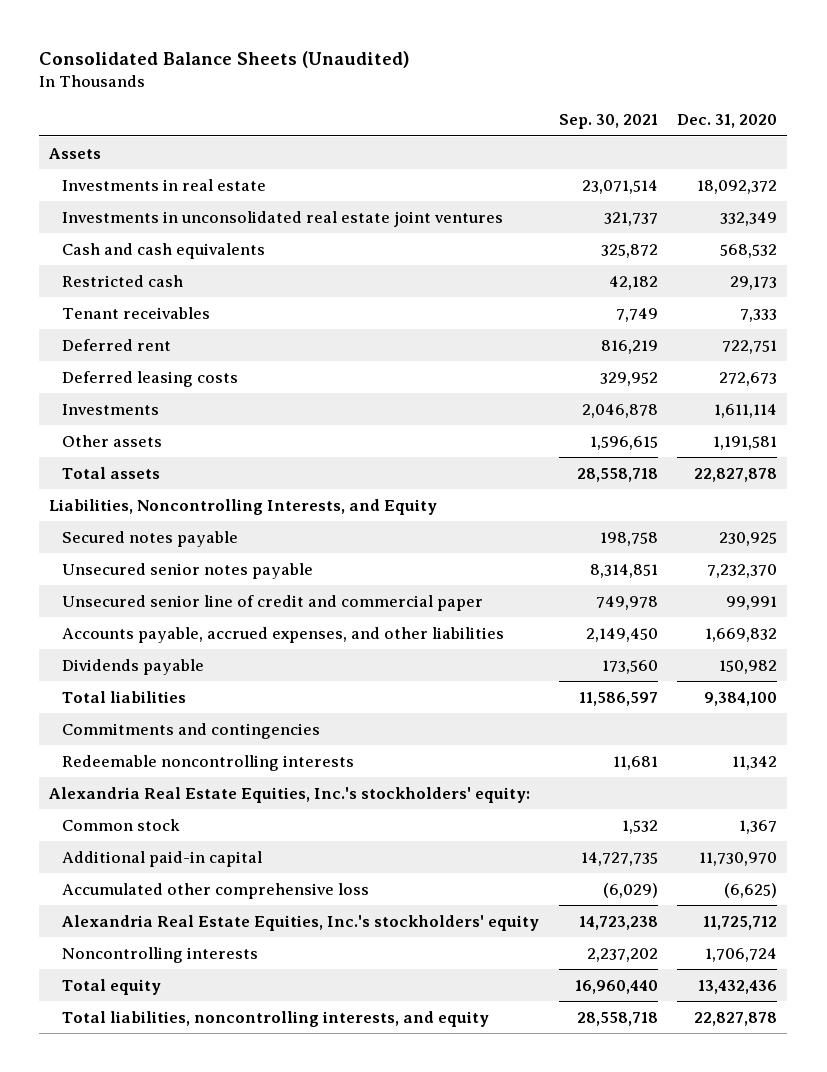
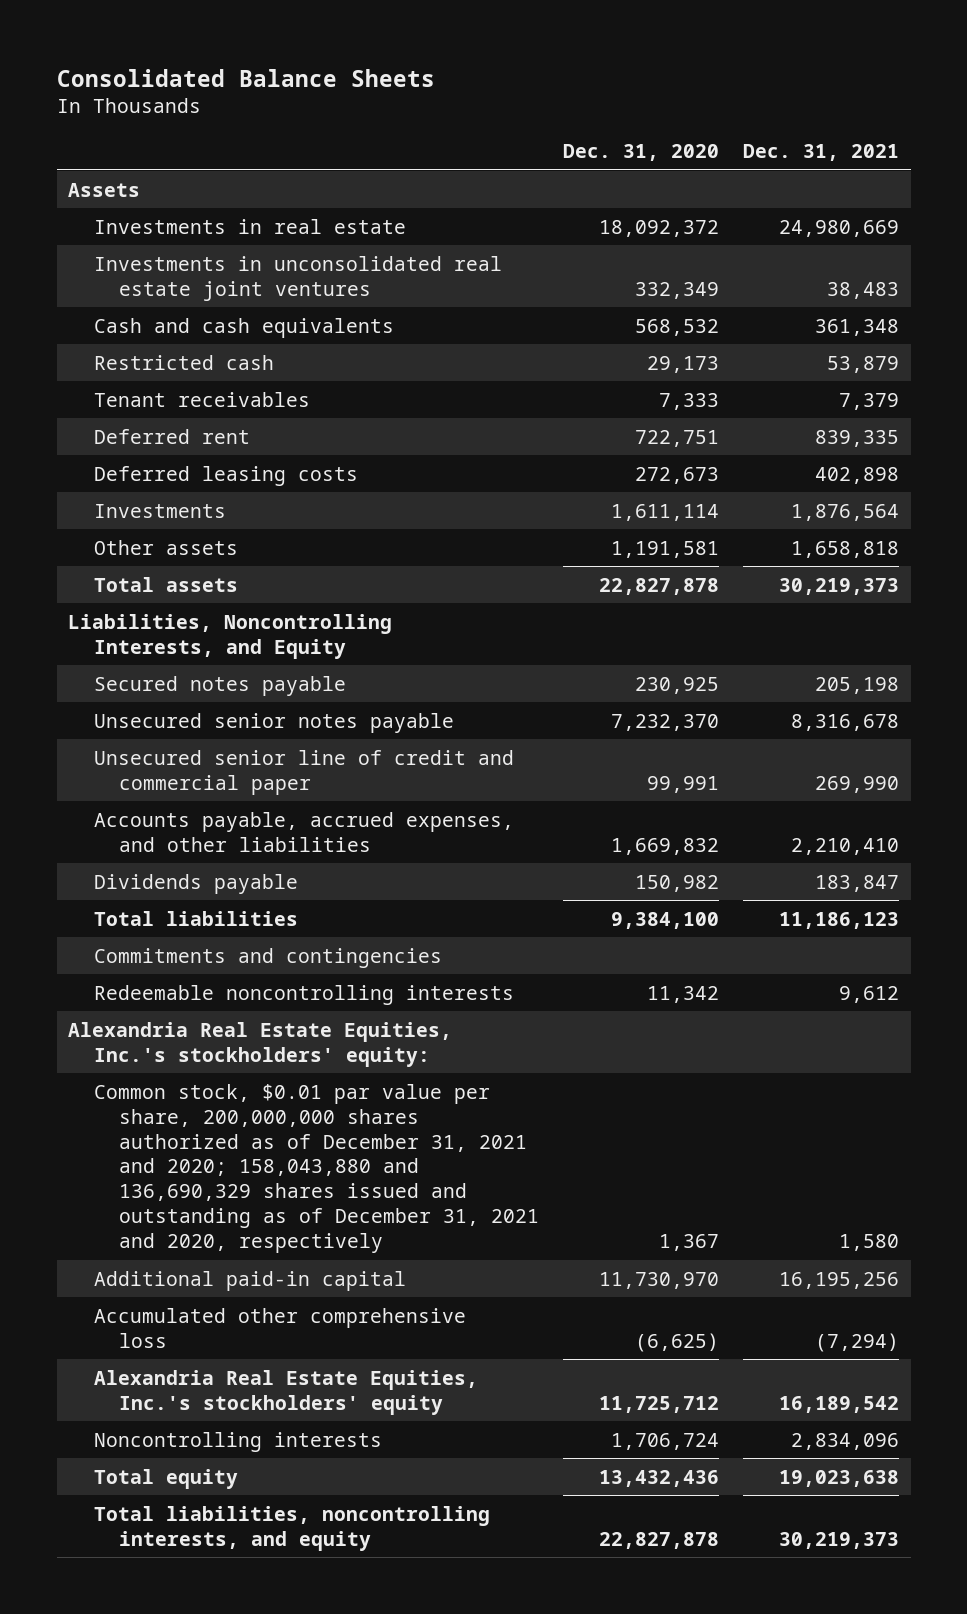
- Consolidated Balance Sheets (Unaudited)
+ Consolidated Balance Sheets
- | Sep. 30, 2021 | Dec. 31, 2020
+ | Dec. 31, 2020 | Dec. 31, 2021
- Common stock | 1,532 | 1,367
+ Common stock, $0.01 par value per share, 200,000,000 shares authorized as of December 31, 2021 and 2020; 158,043,880 and 136,690,329 shares issued and outstanding as of December 31, 2021 and 2020, respectively | 1,367 | 1,580

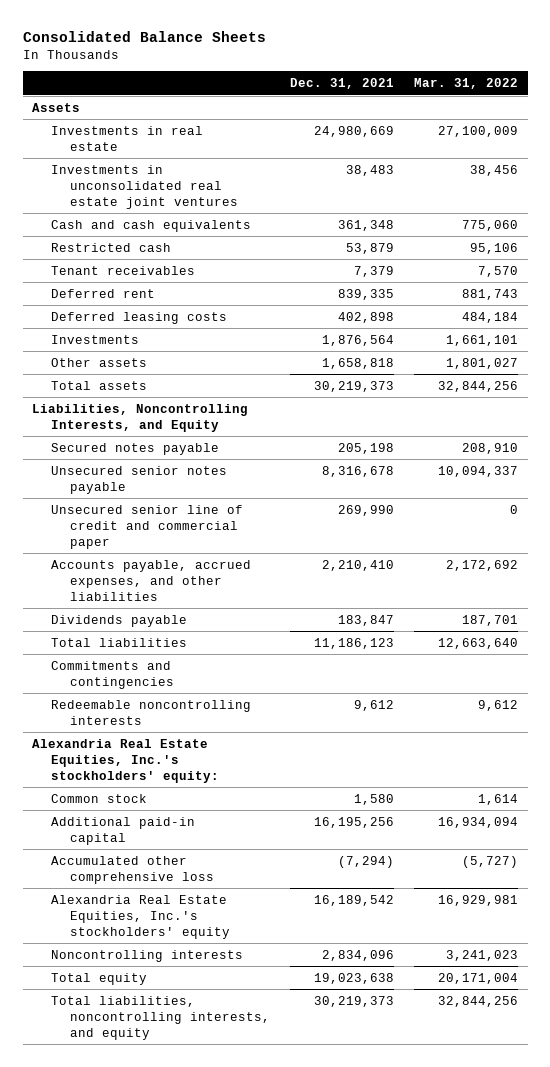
- | Dec. 31, 2020 | Dec. 31, 2021
+ | Dec. 31, 2021 | Mar. 31, 2022
- Common stock, $0.01 par value per share, 200,000,000 shares authorized as of December 31, 2021 and 2020; 158,043,880 and 136,690,329 shares issued and outstanding as of December 31, 2021 and 2020, respectively | 1,367 | 1,580
+ Common stock | 1,580 | 1,614

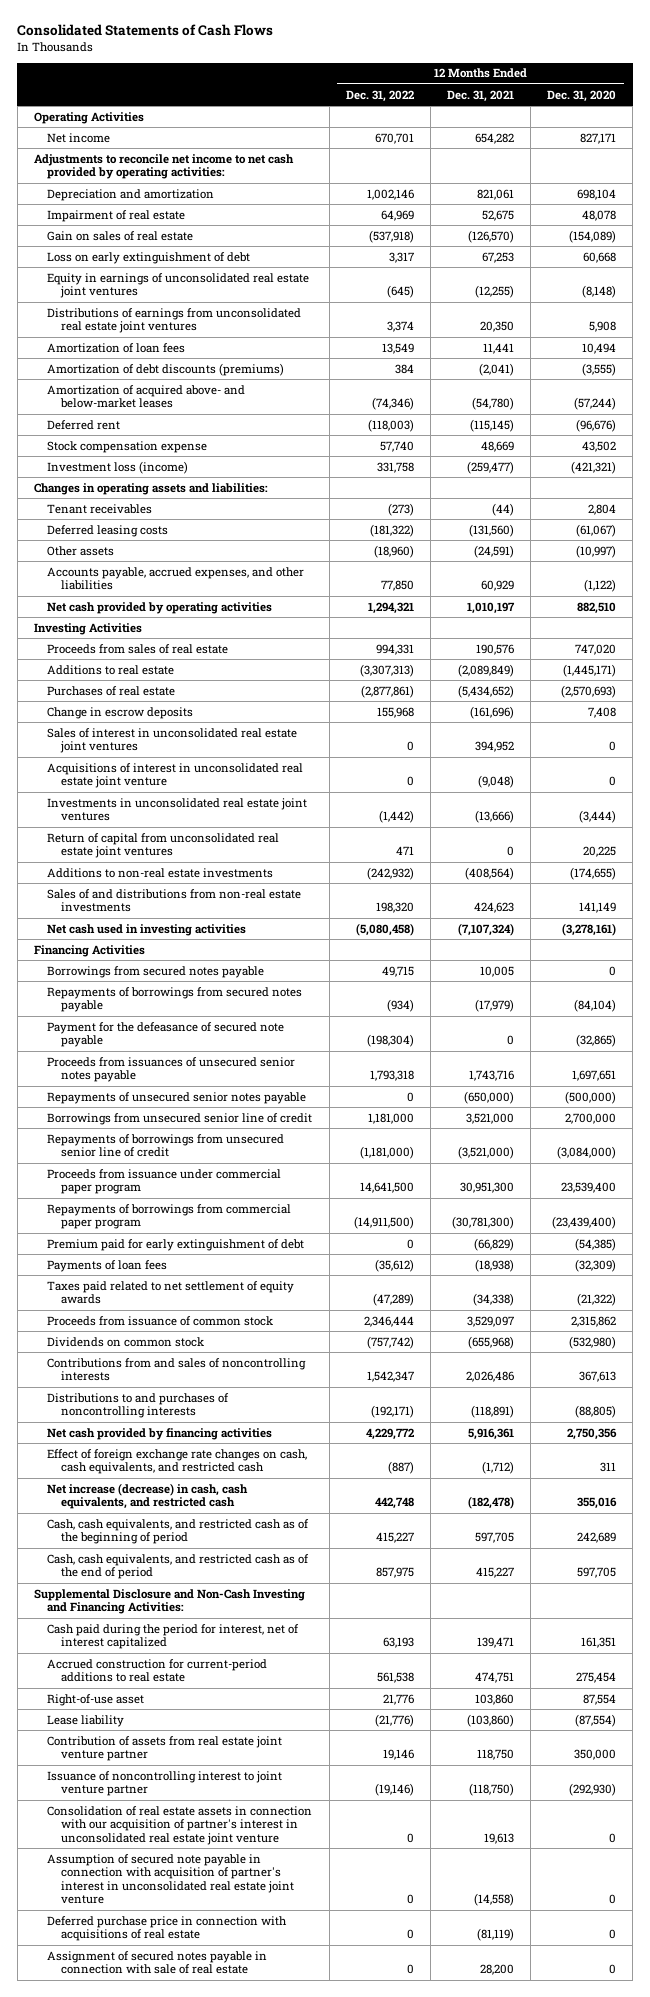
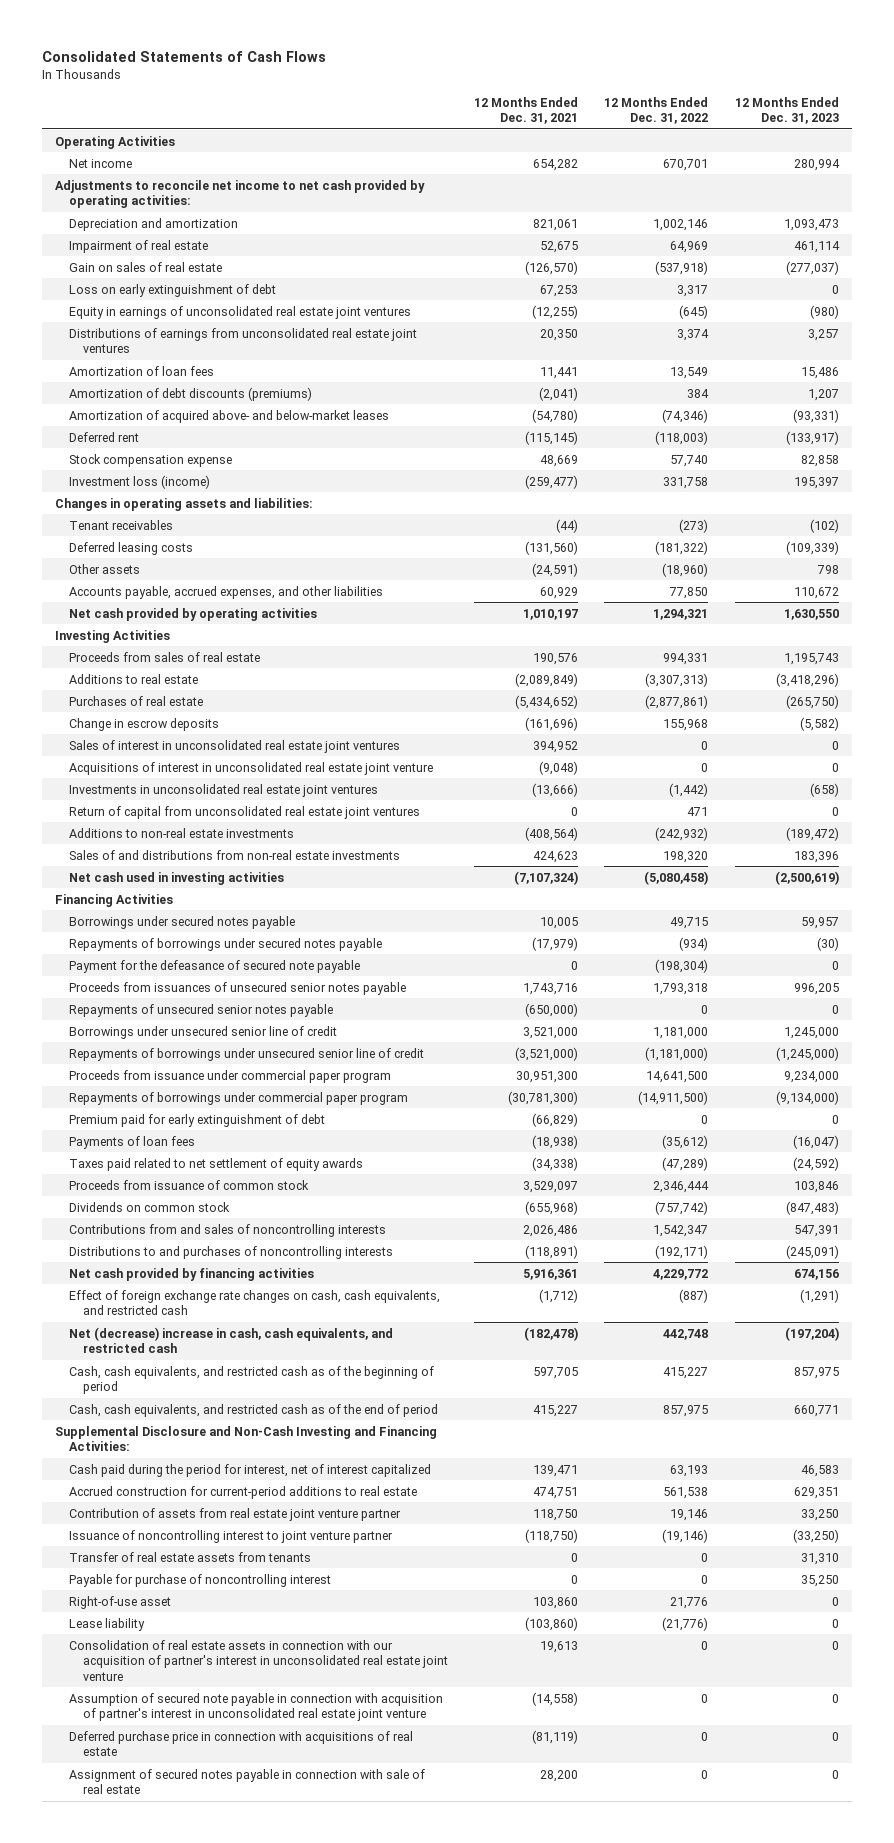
- | 12 Months Ended Dec. 31, 2022 | 12 Months Ended Dec. 31, 2021 | 12 Months Ended Dec. 31, 2020
+ | 12 Months Ended Dec. 31, 2021 | 12 Months Ended Dec. 31, 2022 | 12 Months Ended Dec. 31, 2023
- Borrowings from secured notes payable | 49,715 | 10,005 | 0
- Repayments of borrowings from secured notes payable | (934) | (17,979) | (84,104)
+ Borrowings under secured notes payable | 10,005 | 49,715 | 59,957
+ Repayments of borrowings under secured notes payable | (17,979) | (934) | (30)
- Borrowings from unsecured senior line of credit | 1,181,000 | 3,521,000 | 2,700,000
- Repayments of borrowings from unsecured senior line of credit | (1,181,000) | (3,521,000) | (3,084,000)
+ Borrowings under unsecured senior line of credit | 3,521,000 | 1,181,000 | 1,245,000
+ Repayments of borrowings under unsecured senior line of credit | (3,521,000) | (1,181,000) | (1,245,000)
- Repayments of borrowings from commercial paper program | (14,911,500) | (30,781,300) | (23,439,400)
+ Repayments of borrowings under commercial paper program | (30,781,300) | (14,911,500) | (9,134,000)
- Net increase (decrease) in cash, cash equivalents, and restricted cash | 442,748 | (182,478) | 355,016
+ Net (decrease) increase in cash, cash equivalents, and restricted cash | (182,478) | 442,748 | (197,204)
+ Transfer of real estate assets from tenants | 0 | 0 | 31,310
+ Payable for purchase of noncontrolling interest | 0 | 0 | 35,250
moved down: Right-of-use asset | 103,860 | 21,776 | 0
moved down: Lease liability | (103,860) | (21,776) | 0

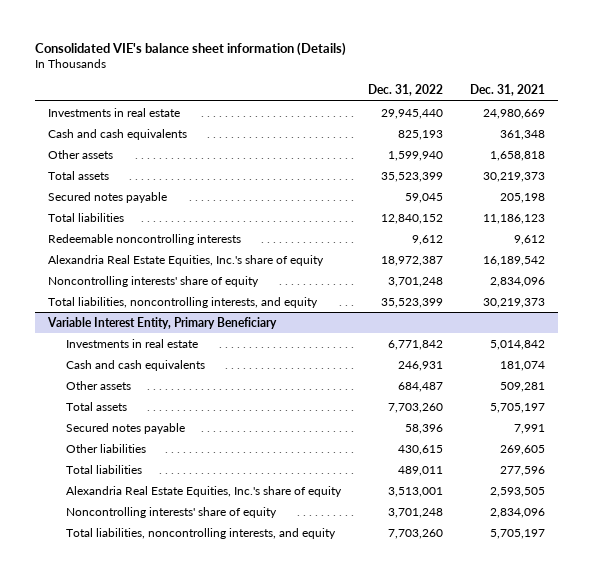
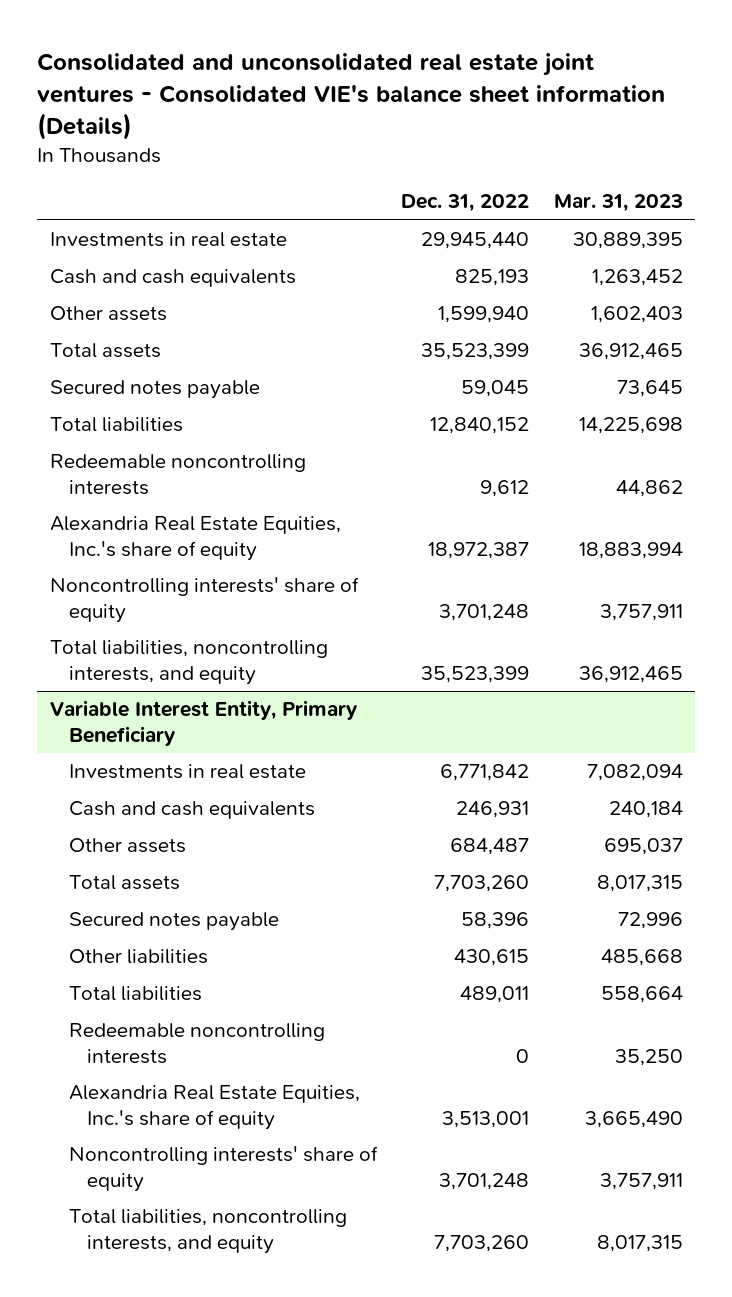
- Consolidated VIE's balance sheet information (Details)
+ Consolidated and unconsolidated real estate joint ventures - Consolidated VIE's balance sheet information (Details)
- | Dec. 31, 2022 | Dec. 31, 2021
+ | Dec. 31, 2022 | Mar. 31, 2023
@ Variable Interest Entity, Primary Beneficiary
+ Redeemable noncontrolling interests | 0 | 35,250

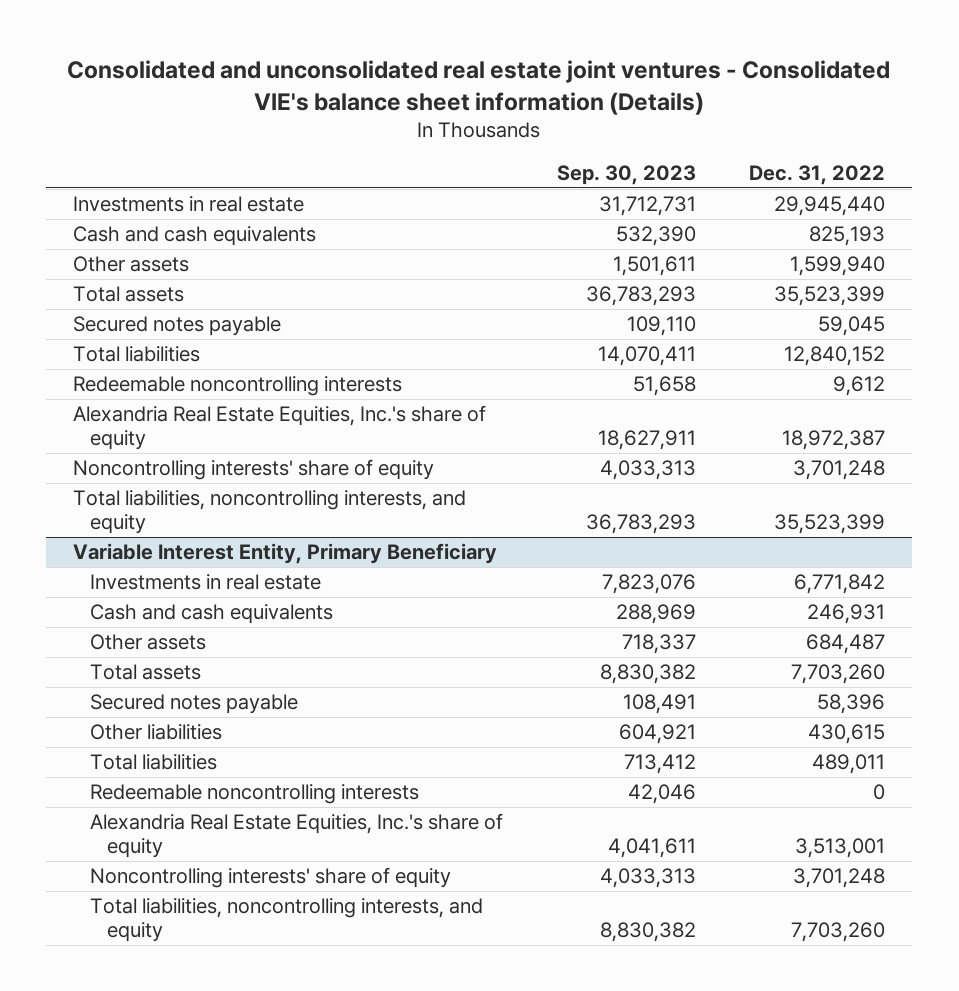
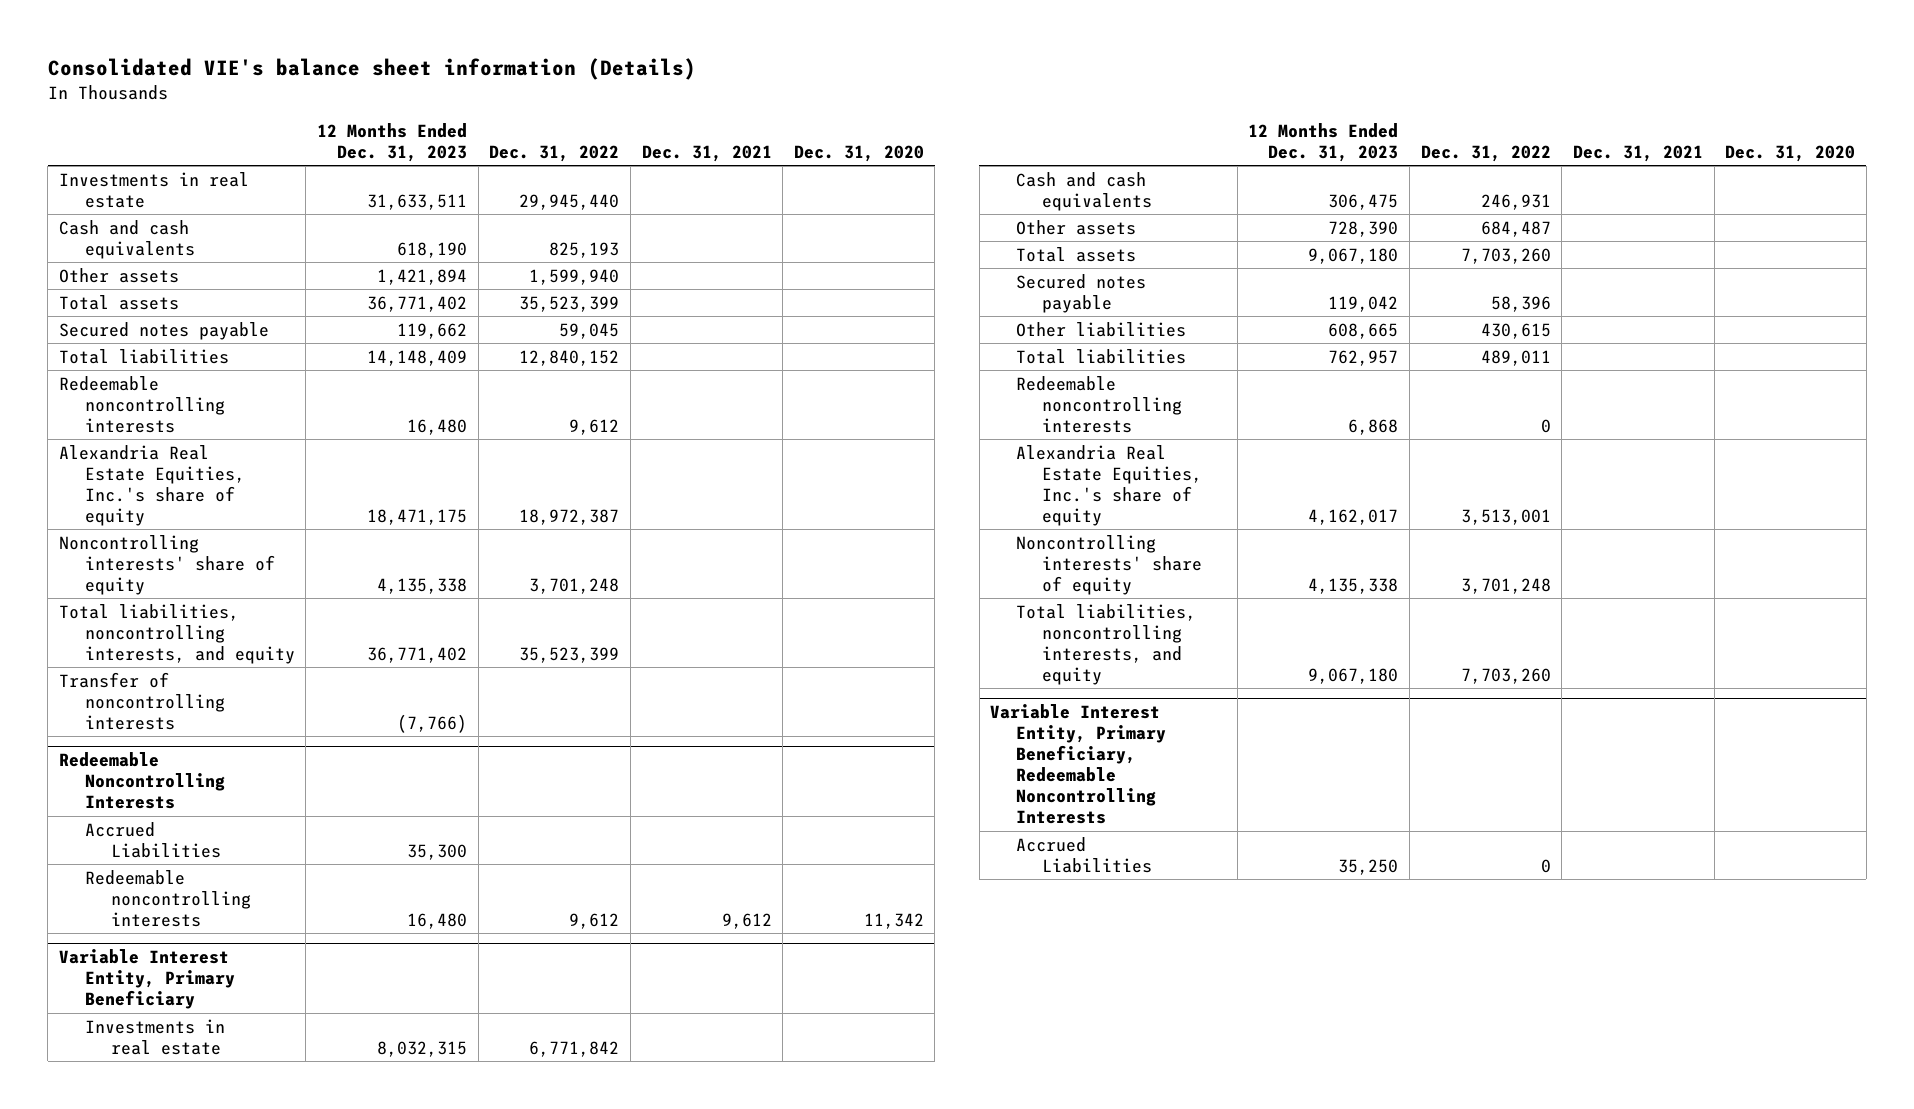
- Consolidated and unconsolidated real estate joint ventures - Consolidated VIE's balance sheet information (Details)
+ Consolidated VIE's balance sheet information (Details)
- | Sep. 30, 2023 | Dec. 31, 2022
+ | 12 Months Ended Dec. 31, 2023 | Dec. 31, 2022 | Dec. 31, 2021 | Dec. 31, 2020
+ Transfer of noncontrolling interests | (7,766) | | |
+ Redeemable Noncontrolling Interests
+ Accrued Liabilities | 35,300 | | |
+ Redeemable noncontrolling interests | 16,480 | 9,612 | 9,612 | 11,342
+ Variable Interest Entity, Primary Beneficiary, Redeemable Noncontrolling Interests
+ Accrued Liabilities | 35,250 | 0 | |

